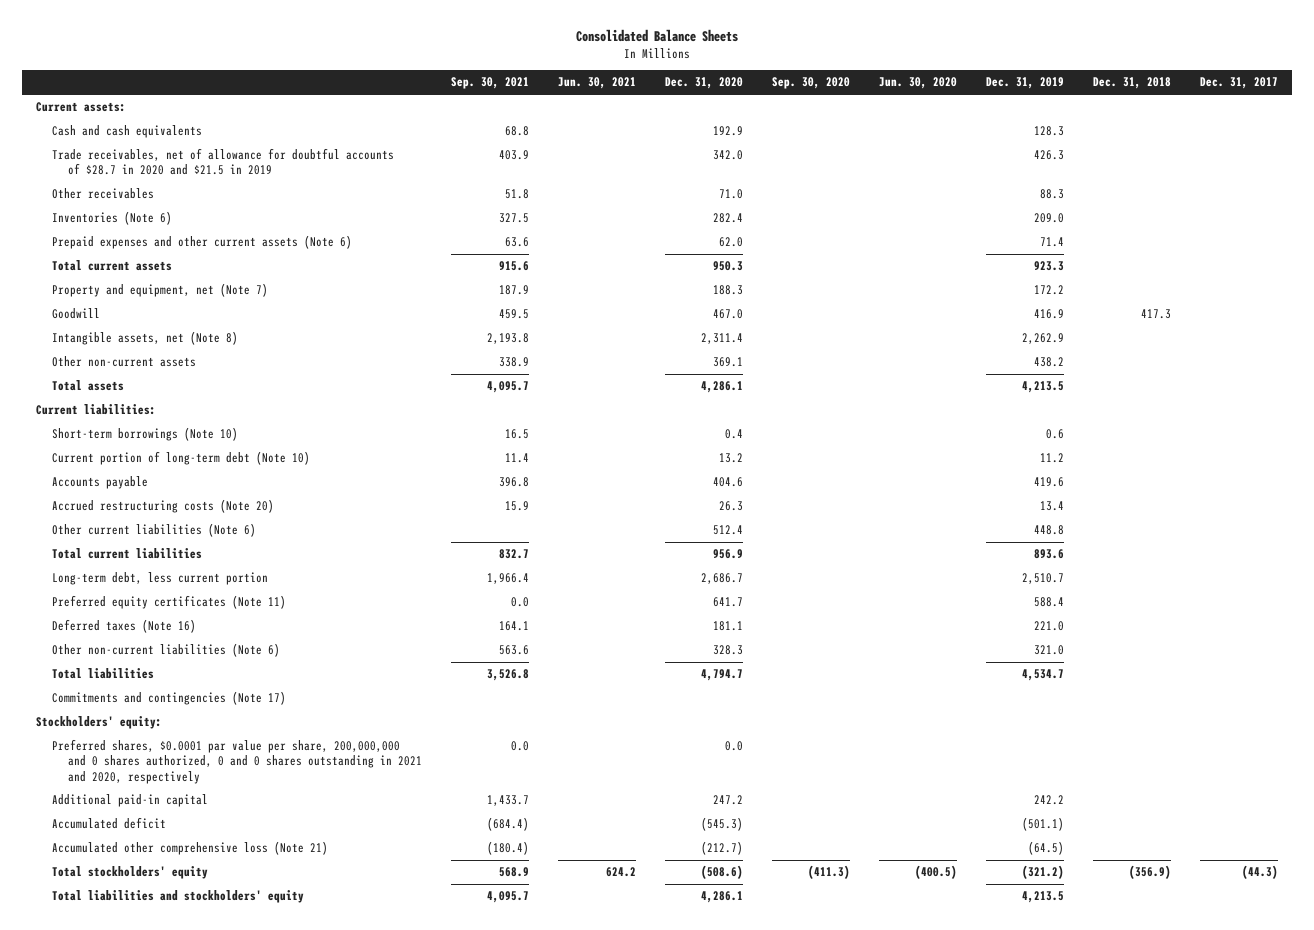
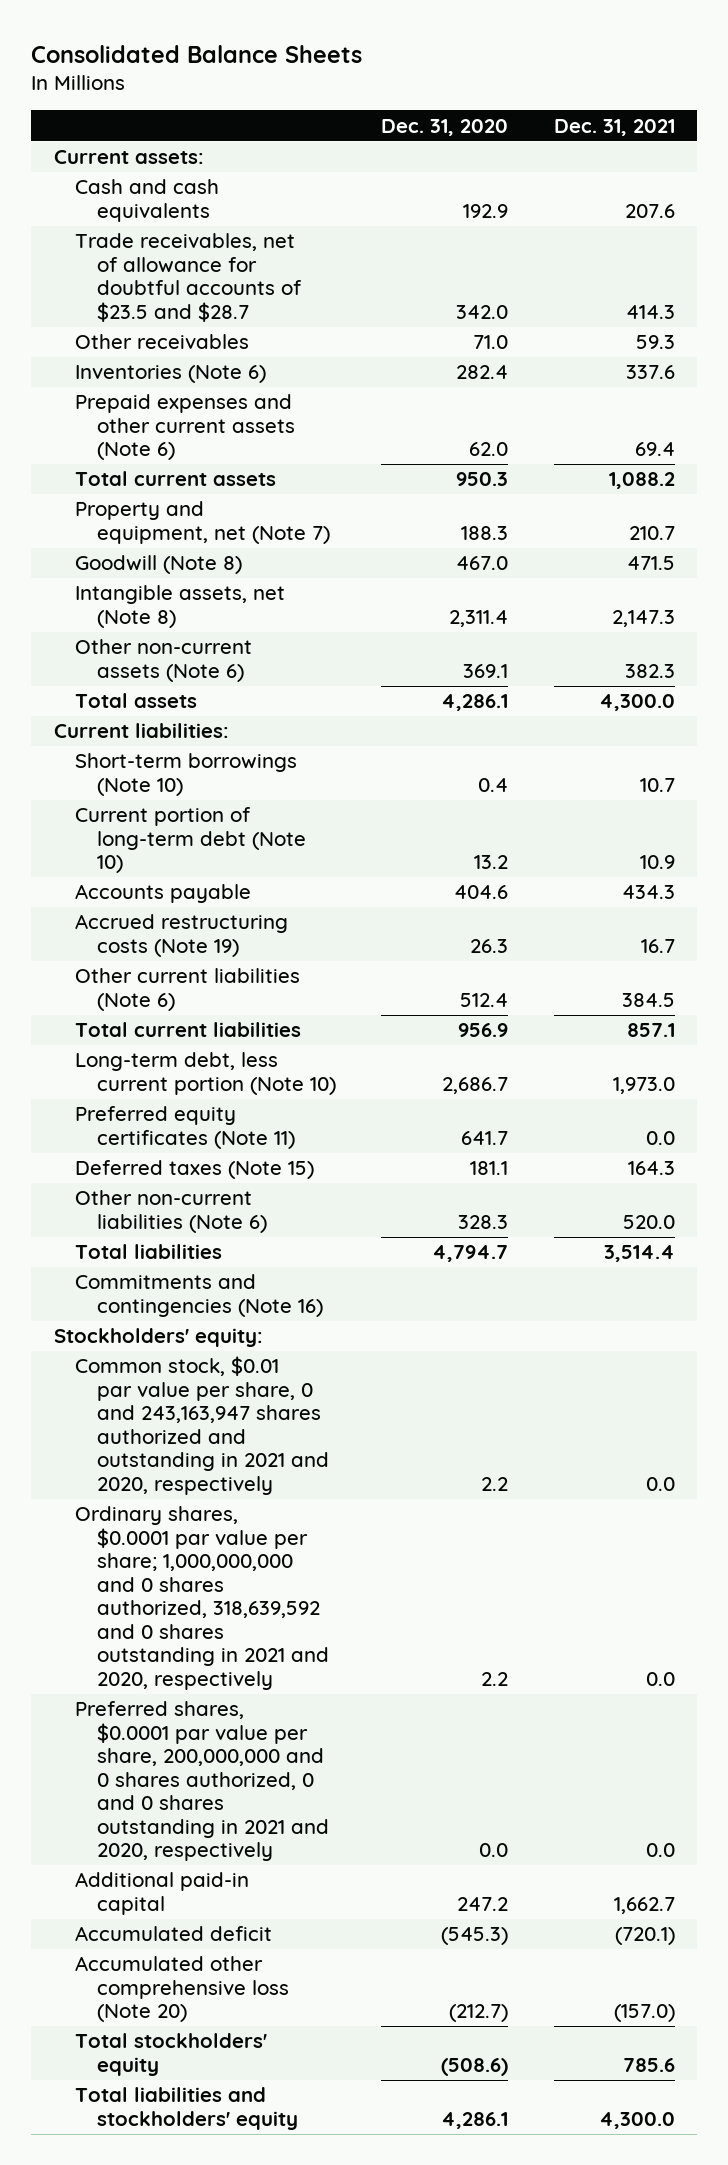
- | Sep. 30, 2021 | Jun. 30, 2021 | Dec. 31, 2020 | Sep. 30, 2020 | Jun. 30, 2020 | Dec. 31, 2019 | Dec. 31, 2018 | Dec. 31, 2017
+ | Dec. 31, 2020 | Dec. 31, 2021
- Trade receivables, net of allowance for doubtful accounts of $28.7 in 2020 and $21.5 in 2019 | 403.9 | | 342.0 | | | 426.3 | |
+ Trade receivables, net of allowance for doubtful accounts of $23.5 and $28.7 | 342.0 | 414.3
- Goodwill | 459.5 | | 467.0 | | | 416.9 | 417.3 |
+ Goodwill (Note 8) | 467.0 | 471.5
- Other non-current assets | 338.9 | | 369.1 | | | 438.2 | |
+ Other non-current assets (Note 6) | 369.1 | 382.3
- Accrued restructuring costs (Note 20) | 15.9 | | 26.3 | | | 13.4 | |
+ Accrued restructuring costs (Note 19) | 26.3 | 16.7
- Long-term debt, less current portion | 1,966.4 | | 2,686.7 | | | 2,510.7 | |
+ Long-term debt, less current portion (Note 10) | 2,686.7 | 1,973.0
- Deferred taxes (Note 16) | 164.1 | | 181.1 | | | 221.0 | |
+ Deferred taxes (Note 15) | 181.1 | 164.3
- Commitments and contingencies (Note 17)
+ Commitments and contingencies (Note 16)
+ Common stock, $0.01 par value per share, 0 and 243,163,947 shares authorized and outstanding in 2021 and 2020, respectively | 2.2 | 0.0
+ Ordinary shares, $0.0001 par value per share; 1,000,000,000 and 0 shares authorized, 318,639,592 and 0 shares outstanding in 2021 and 2020, respectively | 2.2 | 0.0
- Accumulated other comprehensive loss (Note 21) | (180.4) | | (212.7) | | | (64.5) | |
+ Accumulated other comprehensive loss (Note 20) | (212.7) | (157.0)

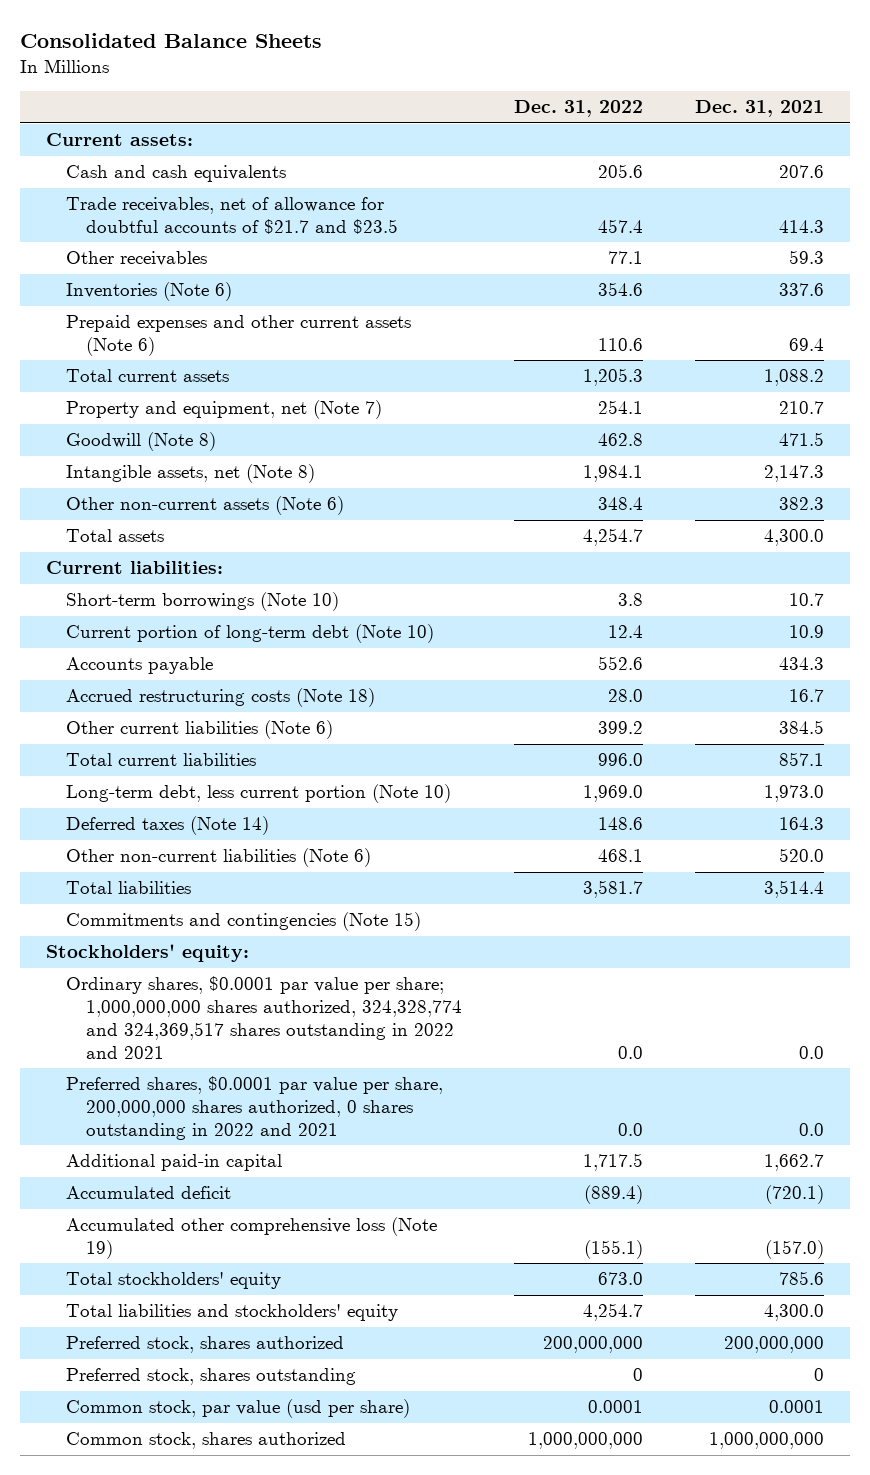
- | Dec. 31, 2020 | Dec. 31, 2021
+ | Dec. 31, 2022 | Dec. 31, 2021
- Trade receivables, net of allowance for doubtful accounts of $23.5 and $28.7 | 342.0 | 414.3
+ Trade receivables, net of allowance for doubtful accounts of $21.7 and $23.5 | 457.4 | 414.3
- Accrued restructuring costs (Note 19) | 26.3 | 16.7
+ Accrued restructuring costs (Note 18) | 28.0 | 16.7
- Preferred equity certificates (Note 11) | 641.7 | 0.0
- Deferred taxes (Note 15) | 181.1 | 164.3
+ Deferred taxes (Note 14) | 148.6 | 164.3
- Commitments and contingencies (Note 16)
+ Commitments and contingencies (Note 15)
- Common stock, $0.01 par value per share, 0 and 243,163,947 shares authorized and outstanding in 2021 and 2020, respectively | 2.2 | 0.0
- Ordinary shares, $0.0001 par value per share; 1,000,000,000 and 0 shares authorized, 318,639,592 and 0 shares outstanding in 2021 and 2020, respectively | 2.2 | 0.0
- Preferred shares, $0.0001 par value per share, 200,000,000 and 0 shares authorized, 0 and 0 shares outstanding in 2021 and 2020, respectively | 0.0 | 0.0
+ Ordinary shares, $0.0001 par value per share; 1,000,000,000 shares authorized, 324,328,774 and 324,369,517 shares outstanding in 2022 and 2021 | 0.0 | 0.0
+ Preferred shares, $0.0001 par value per share, 200,000,000 shares authorized, 0 shares outstanding in 2022 and 2021 | 0.0 | 0.0
- Accumulated other comprehensive loss (Note 20) | (212.7) | (157.0)
+ Accumulated other comprehensive loss (Note 19) | (155.1) | (157.0)
+ Preferred stock, shares authorized | 200,000,000 | 200,000,000
+ Preferred stock, shares outstanding | 0 | 0
+ Common stock, par value (usd per share) | 0.0001 | 0.0001
+ Common stock, shares authorized | 1,000,000,000 | 1,000,000,000

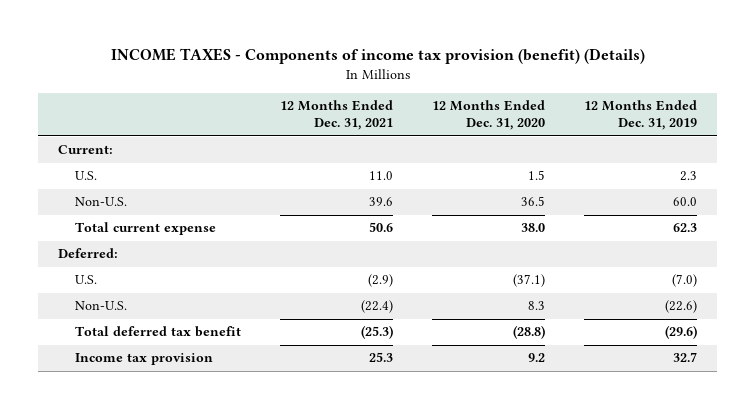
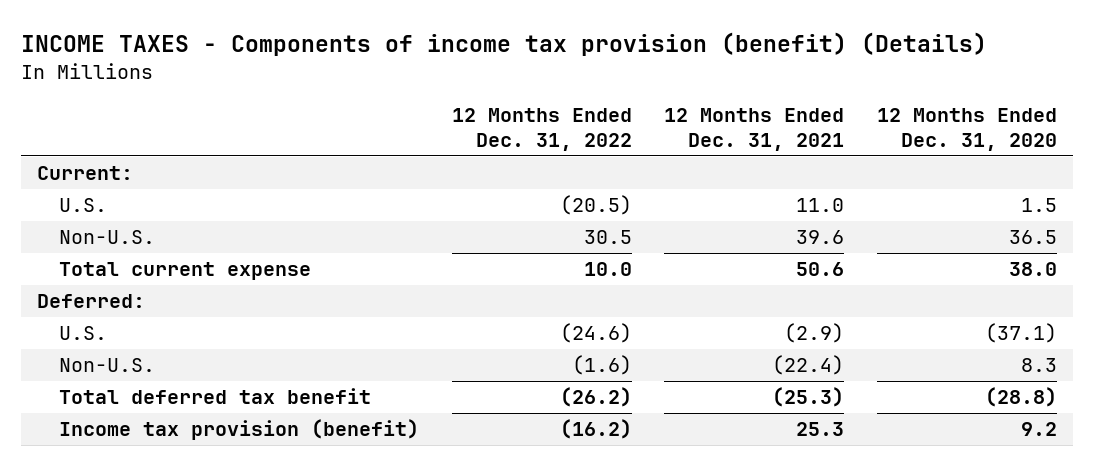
- | 12 Months Ended Dec. 31, 2021 | 12 Months Ended Dec. 31, 2020 | 12 Months Ended Dec. 31, 2019
+ | 12 Months Ended Dec. 31, 2022 | 12 Months Ended Dec. 31, 2021 | 12 Months Ended Dec. 31, 2020
- Income tax provision | 25.3 | 9.2 | 32.7
+ Income tax provision (benefit) | (16.2) | 25.3 | 9.2

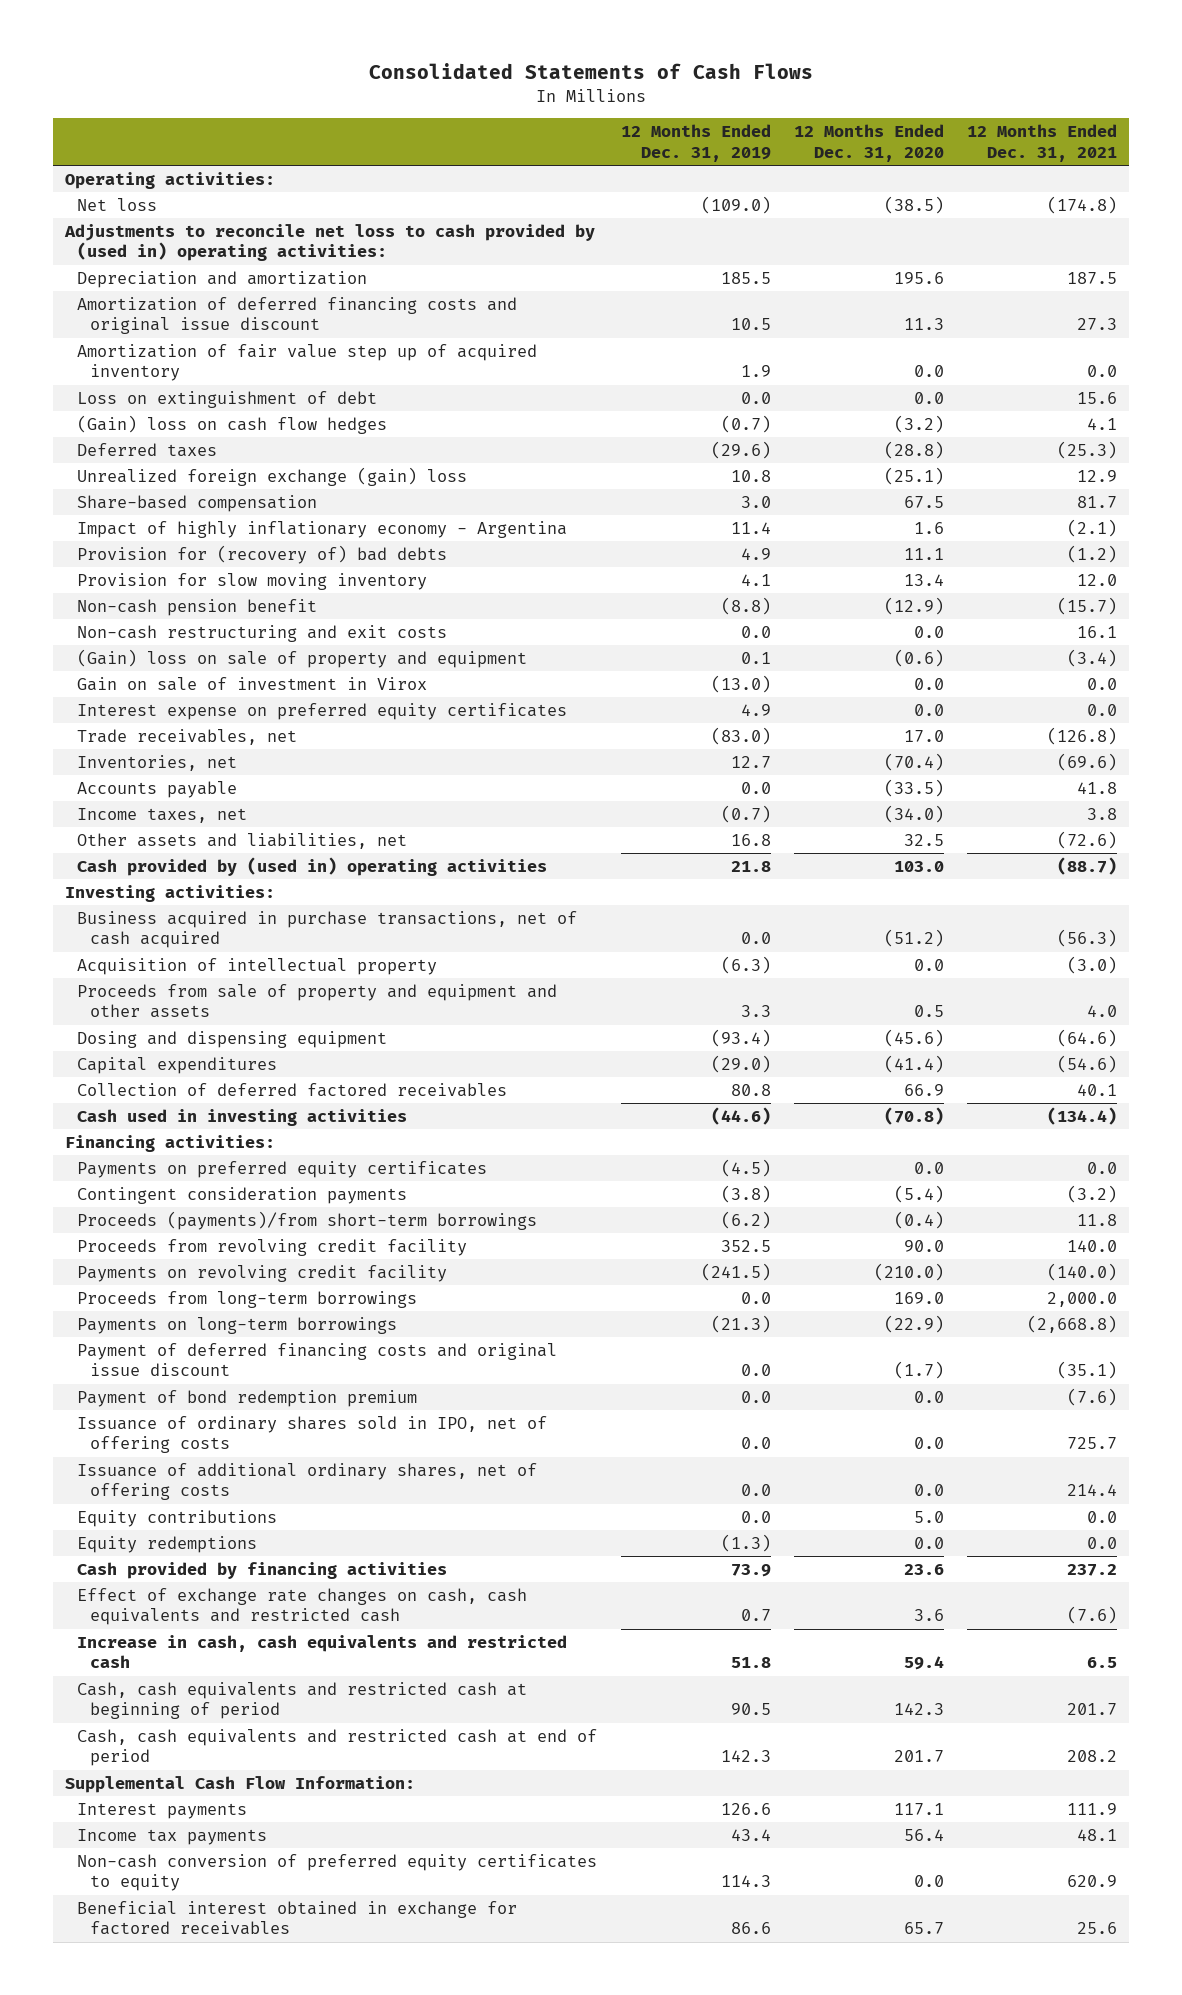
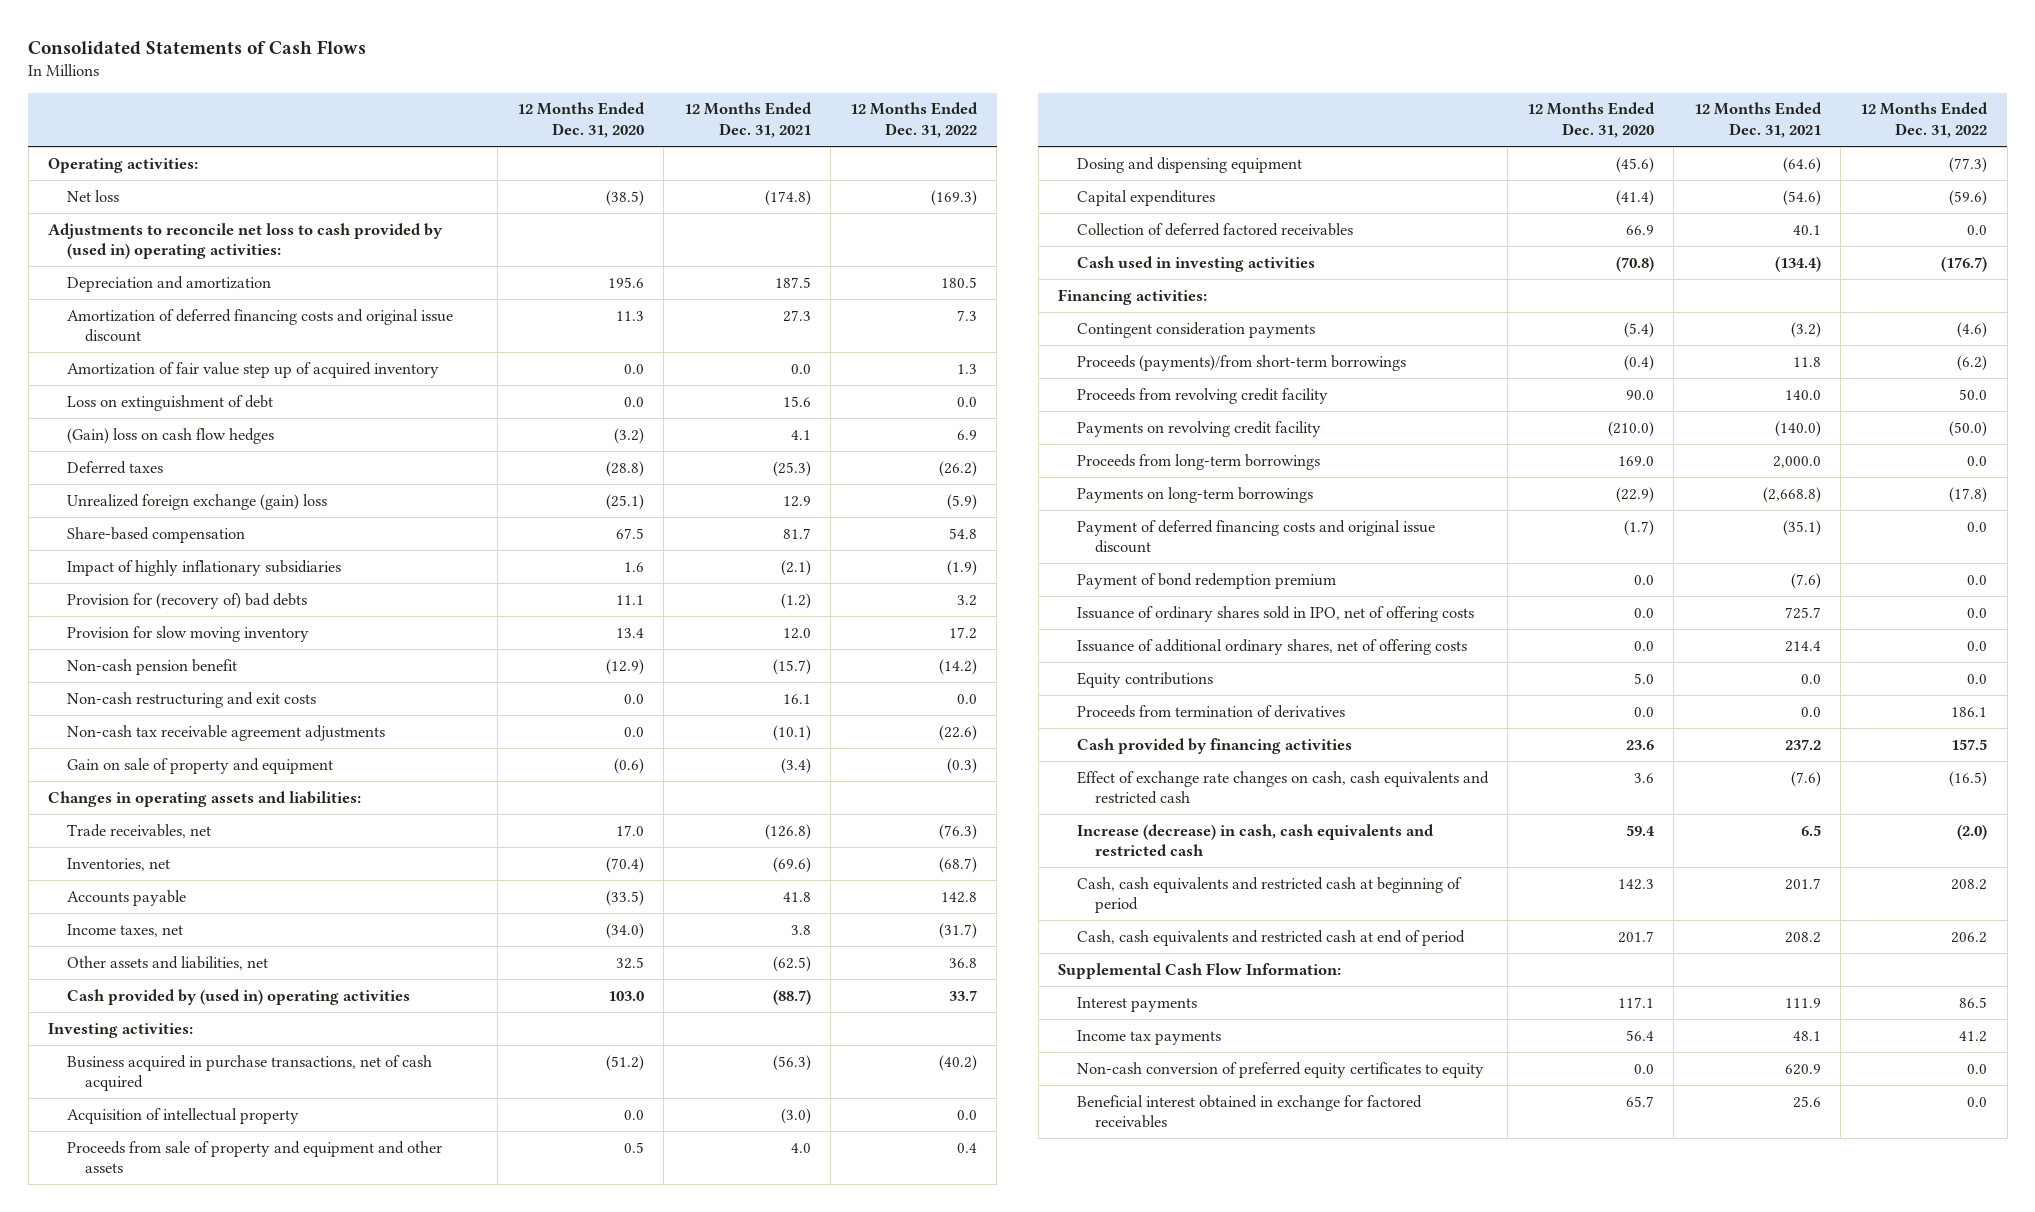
- | 12 Months Ended Dec. 31, 2019 | 12 Months Ended Dec. 31, 2020 | 12 Months Ended Dec. 31, 2021
+ | 12 Months Ended Dec. 31, 2020 | 12 Months Ended Dec. 31, 2021 | 12 Months Ended Dec. 31, 2022
- Impact of highly inflationary economy - Argentina | 11.4 | 1.6 | (2.1)
+ Impact of highly inflationary subsidiaries | 1.6 | (2.1) | (1.9)
- (Gain) loss on sale of property and equipment | 0.1 | (0.6) | (3.4)
- Gain on sale of investment in Virox | (13.0) | 0.0 | 0.0
- Interest expense on preferred equity certificates | 4.9 | 0.0 | 0.0
+ Non-cash tax receivable agreement adjustments | 0.0 | (10.1) | (22.6)
+ Gain on sale of property and equipment | (0.6) | (3.4) | (0.3)
+ Changes in operating assets and liabilities:
- Other assets and liabilities, net | 16.8 | 32.5 | (72.6)
+ Other assets and liabilities, net | 32.5 | (62.5) | 36.8
- Payments on preferred equity certificates | (4.5) | 0.0 | 0.0
- Equity redemptions | (1.3) | 0.0 | 0.0
+ Proceeds from termination of derivatives | 0.0 | 0.0 | 186.1
- Increase in cash, cash equivalents and restricted cash | 51.8 | 59.4 | 6.5
+ Increase (decrease) in cash, cash equivalents and restricted cash | 59.4 | 6.5 | (2.0)

